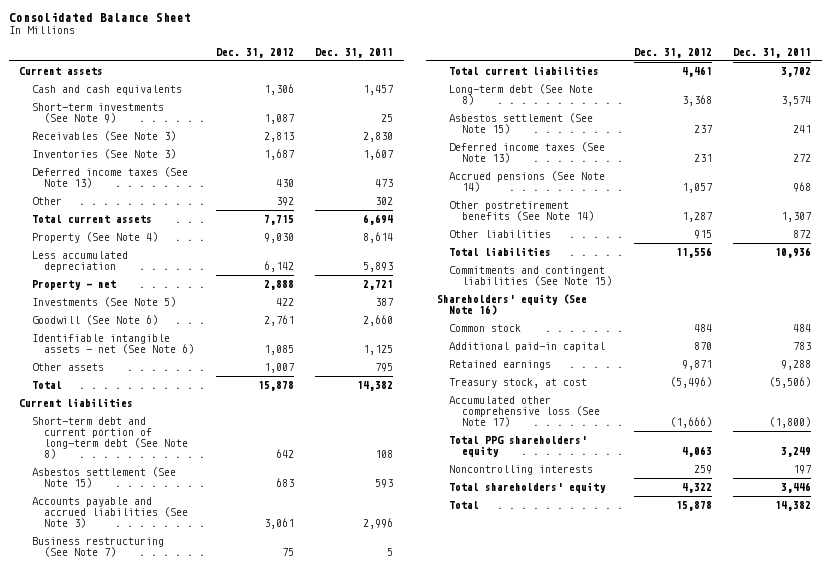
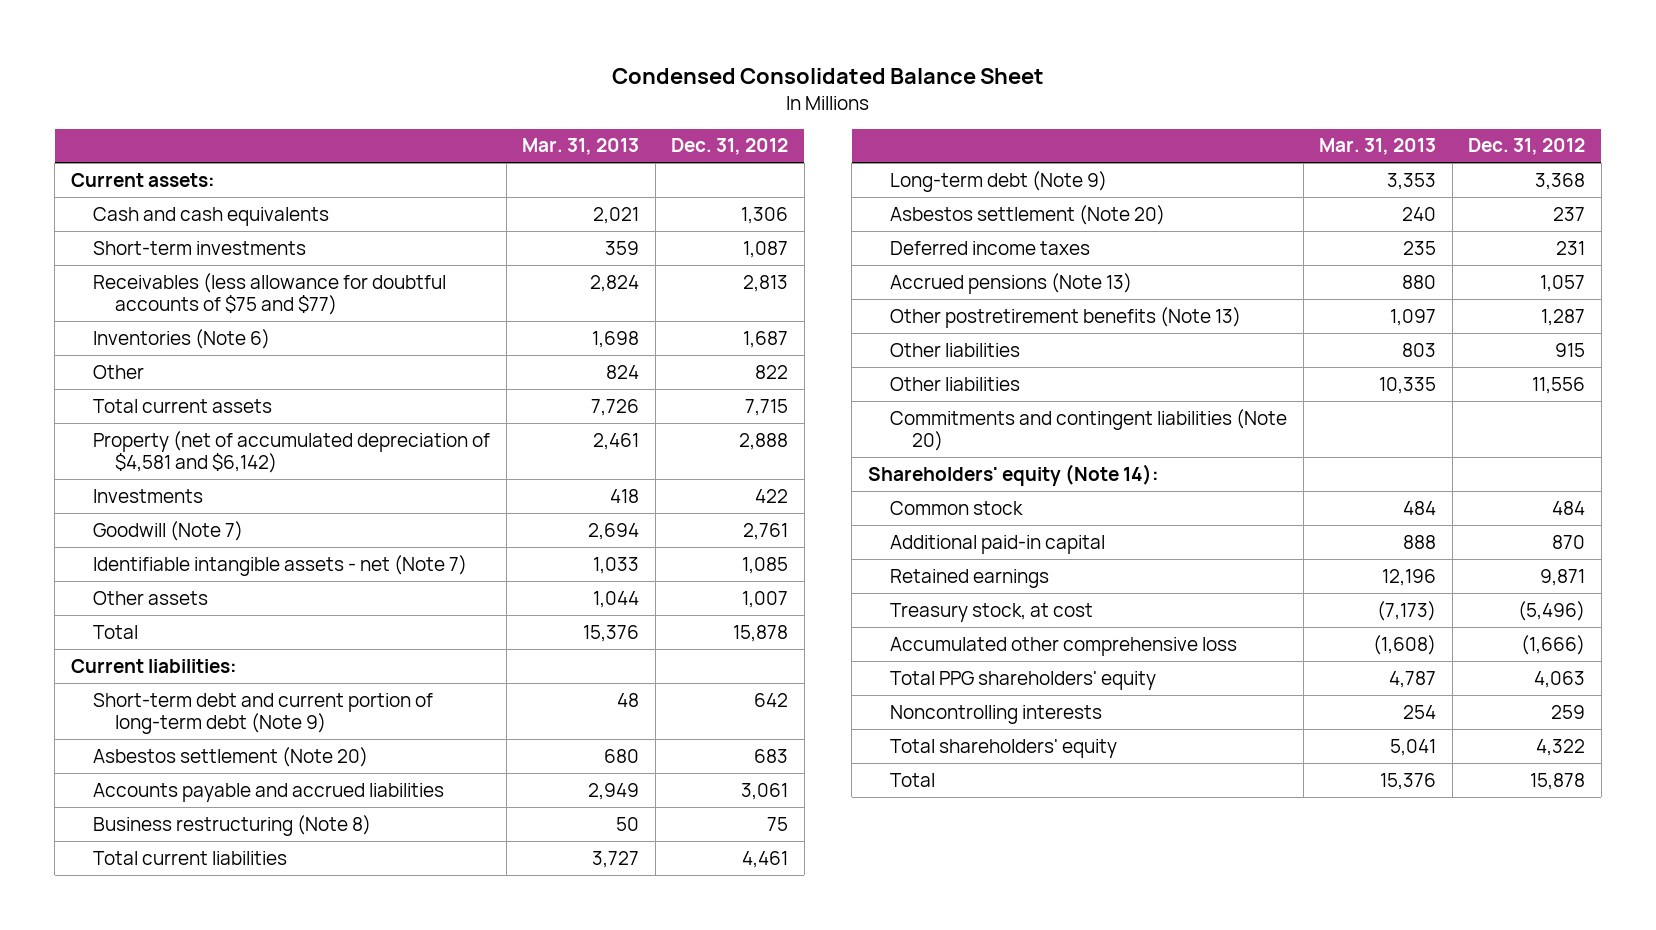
- Consolidated Balance Sheet
+ Condensed Consolidated Balance Sheet
- | Dec. 31, 2012 | Dec. 31, 2011
+ | Mar. 31, 2013 | Dec. 31, 2012
- Current assets
+ Current assets:
- Short-term investments (See Note 9) | 1,087 | 25
- Receivables (See Note 3) | 2,813 | 2,830
- Inventories (See Note 3) | 1,687 | 1,607
- Deferred income taxes (See Note 13) | 430 | 473
- Other | 392 | 302
+ Short-term investments | 359 | 1,087
+ Receivables (less allowance for doubtful accounts of $75 and $77) | 2,824 | 2,813
+ Inventories (Note 6) | 1,698 | 1,687
+ Other | 824 | 822
- Property (See Note 4) | 9,030 | 8,614
- Less accumulated depreciation | 6,142 | 5,893
- Property - net | 2,888 | 2,721
- Investments (See Note 5) | 422 | 387
- Goodwill (See Note 6) | 2,761 | 2,660
- Identifiable intangible assets - net (See Note 6) | 1,085 | 1,125
+ Property (net of accumulated depreciation of $4,581 and $6,142) | 2,461 | 2,888
+ Investments | 418 | 422
+ Goodwill (Note 7) | 2,694 | 2,761
+ Identifiable intangible assets - net (Note 7) | 1,033 | 1,085
- Current liabilities
- Short-term debt and current portion of long-term debt (See Note 8) | 642 | 108
- Asbestos settlement (See Note 15) | 683 | 593
- Accounts payable and accrued liabilities (See Note 3) | 3,061 | 2,996
- Business restructuring (See Note 7) | 75 | 5
+ Current liabilities:
+ Short-term debt and current portion of long-term debt (Note 9) | 48 | 642
+ Asbestos settlement (Note 20) | 680 | 683
+ Accounts payable and accrued liabilities | 2,949 | 3,061
+ Business restructuring (Note 8) | 50 | 75
- Long-term debt (See Note 8) | 3,368 | 3,574
- Asbestos settlement (See Note 15) | 237 | 241
- Deferred income taxes (See Note 13) | 231 | 272
- Accrued pensions (See Note 14) | 1,057 | 968
- Other postretirement benefits (See Note 14) | 1,287 | 1,307
+ Long-term debt (Note 9) | 3,353 | 3,368
+ Asbestos settlement (Note 20) | 240 | 237
+ Deferred income taxes | 235 | 231
+ Accrued pensions (Note 13) | 880 | 1,057
+ Other postretirement benefits (Note 13) | 1,097 | 1,287
- Total liabilities | 11,556 | 10,936
- Commitments and contingent liabilities (See Note 15)
- Shareholders' equity (See Note 16)
+ Other liabilities | 10,335 | 11,556
+ Commitments and contingent liabilities (Note 20)
+ Shareholders' equity (Note 14):
- Accumulated other comprehensive loss (See Note 17) | (1,666) | (1,800)
+ Accumulated other comprehensive loss | (1,608) | (1,666)

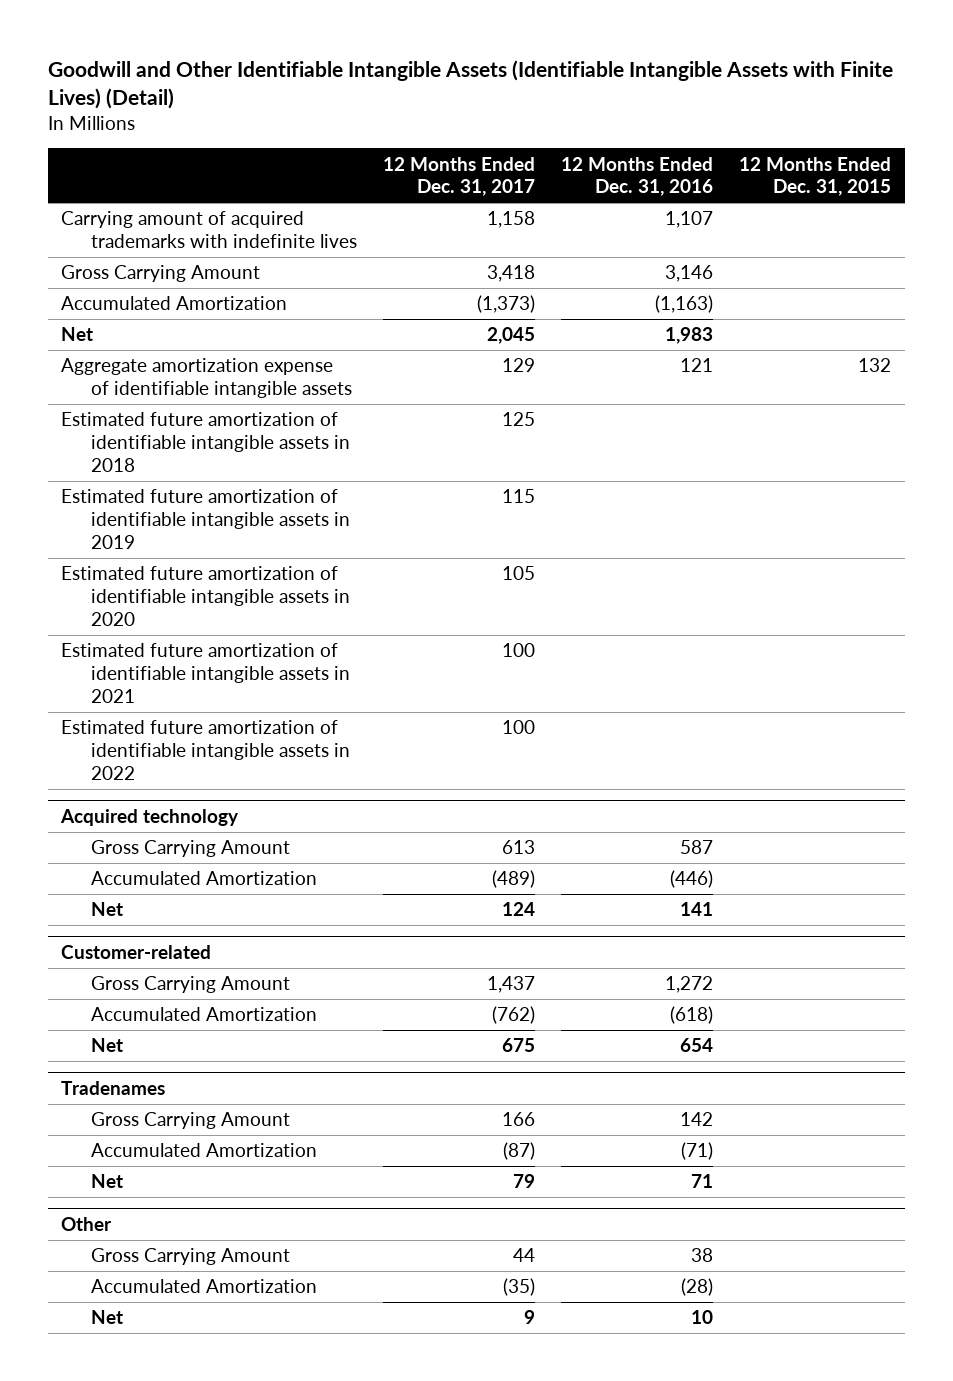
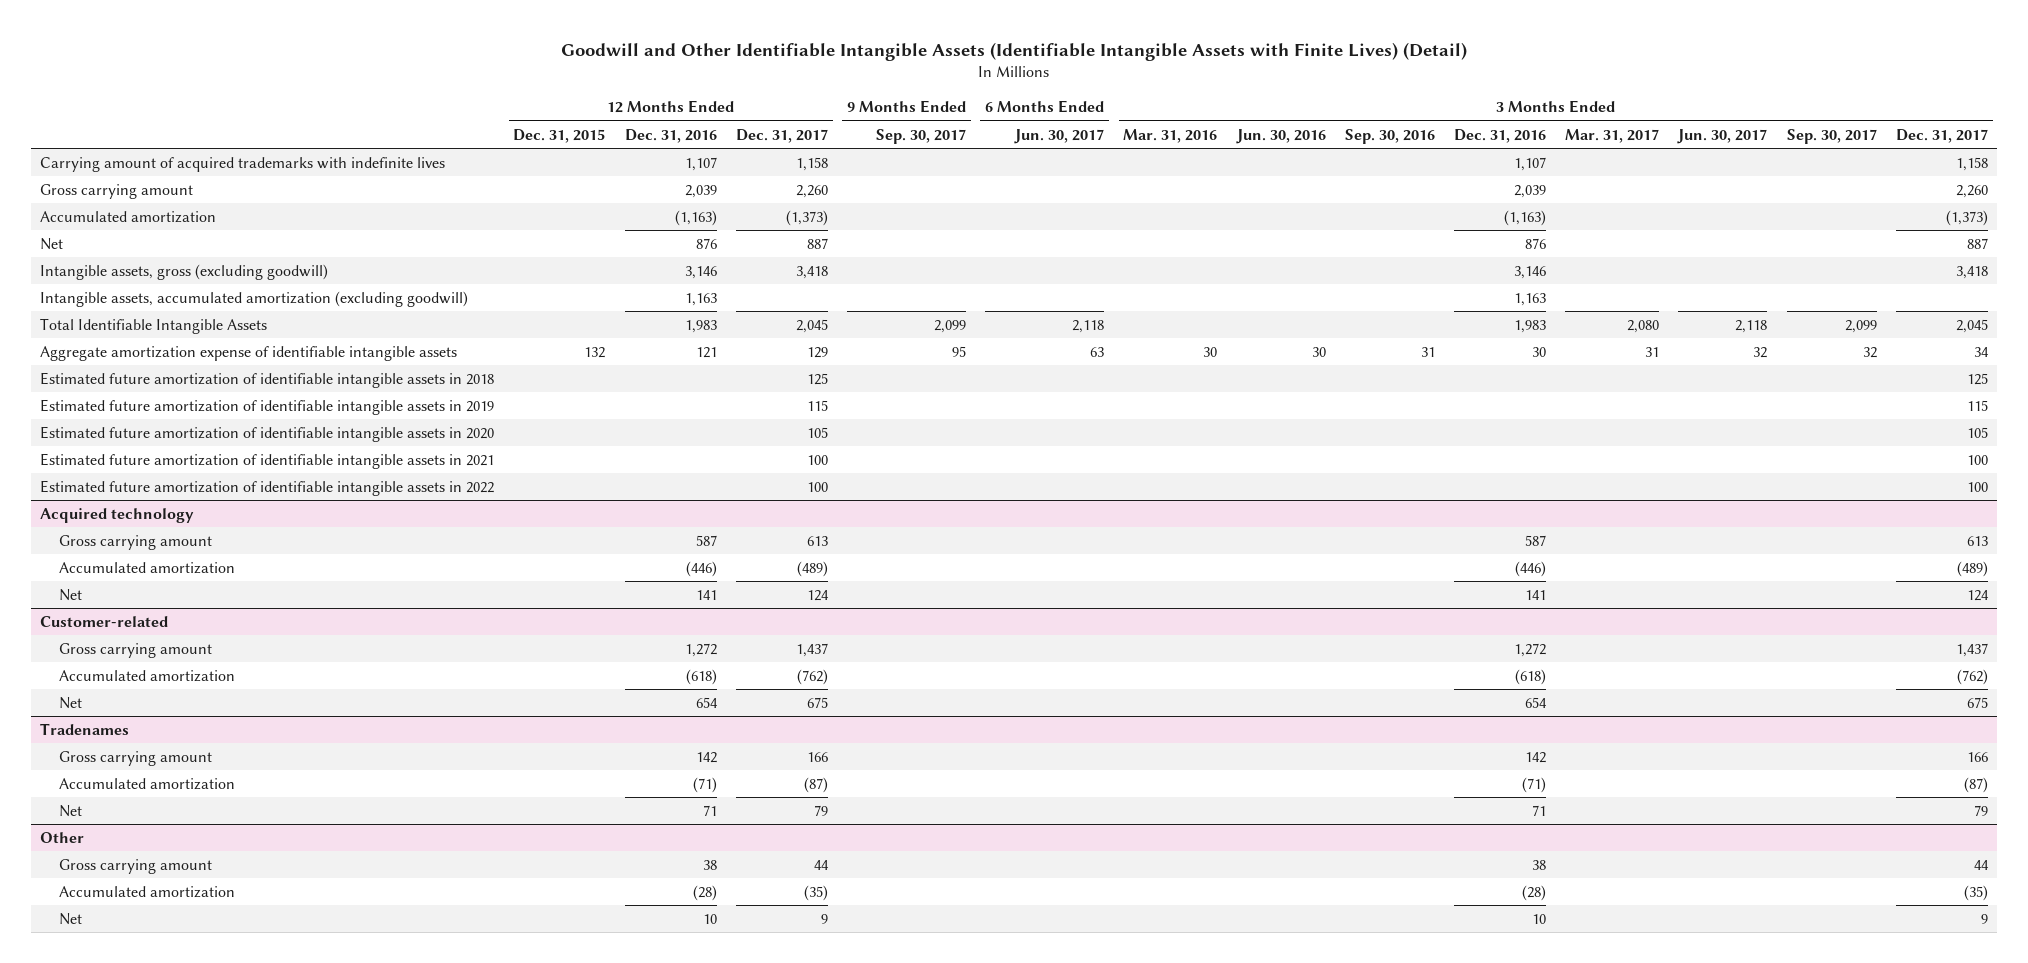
- | 12 Months Ended Dec. 31, 2017 | 12 Months Ended Dec. 31, 2016 | 12 Months Ended Dec. 31, 2015
+ | 12 Months Ended Dec. 31, 2015 | 12 Months Ended Dec. 31, 2016 | 12 Months Ended Dec. 31, 2017 | 9 Months Ended Sep. 30, 2017 | 6 Months Ended Jun. 30, 2017 | 3 Months Ended Mar. 31, 2016 | 3 Months Ended Jun. 30, 2016 | 3 Months Ended Sep. 30, 2016 | 3 Months Ended Dec. 31, 2016 | 3 Months Ended Mar. 31, 2017 | 3 Months Ended Jun. 30, 2017 | 3 Months Ended Sep. 30, 2017 | 3 Months Ended Dec. 31, 2017
- Gross Carrying Amount | 3,418 | 3,146 |
- Accumulated Amortization | (1,373) | (1,163) |
- Net | 2,045 | 1,983 |
+ Gross carrying amount | | 2,039 | 2,260 | | | | | | 2,039 | | | | 2,260
+ Accumulated amortization | | (1,163) | (1,373) | | | | | | (1,163) | | | | (1,373)
+ Net | | 876 | 887 | | | | | | 876 | | | | 887
+ Intangible assets, gross (excluding goodwill) | | 3,146 | 3,418 | | | | | | 3,146 | | | | 3,418
+ Intangible assets, accumulated amortization (excluding goodwill) | | 1,163 | | | | | | | 1,163 | | | |
+ Total Identifiable Intangible Assets | | 1,983 | 2,045 | 2,099 | 2,118 | | | | 1,983 | 2,080 | 2,118 | 2,099 | 2,045
@ Acquired technology
- Gross Carrying Amount | 613 | 587 |
- Accumulated Amortization | (489) | (446) |
+ Gross carrying amount | | 587 | 613 | | | | | | 587 | | | | 613
+ Accumulated amortization | | (446) | (489) | | | | | | (446) | | | | (489)
@ Customer-related
- Gross Carrying Amount | 1,437 | 1,272 |
- Accumulated Amortization | (762) | (618) |
+ Gross carrying amount | | 1,272 | 1,437 | | | | | | 1,272 | | | | 1,437
+ Accumulated amortization | | (618) | (762) | | | | | | (618) | | | | (762)
@ Tradenames
- Gross Carrying Amount | 166 | 142 |
- Accumulated Amortization | (87) | (71) |
+ Gross carrying amount | | 142 | 166 | | | | | | 142 | | | | 166
+ Accumulated amortization | | (71) | (87) | | | | | | (71) | | | | (87)
@ Other
- Gross Carrying Amount | 44 | 38 |
- Accumulated Amortization | (35) | (28) |
+ Gross carrying amount | | 38 | 44 | | | | | | 38 | | | | 44
+ Accumulated amortization | | (28) | (35) | | | | | | (28) | | | | (35)

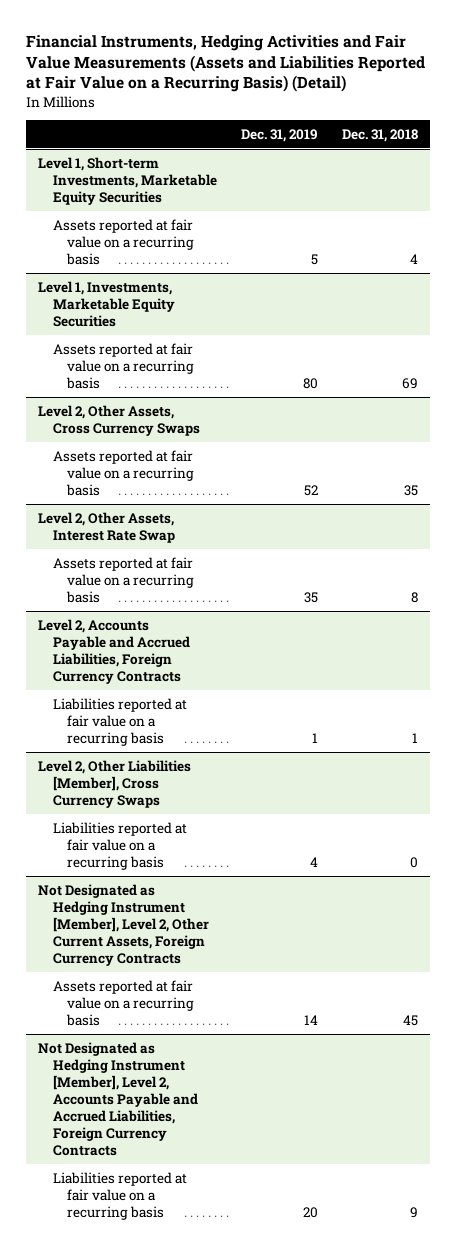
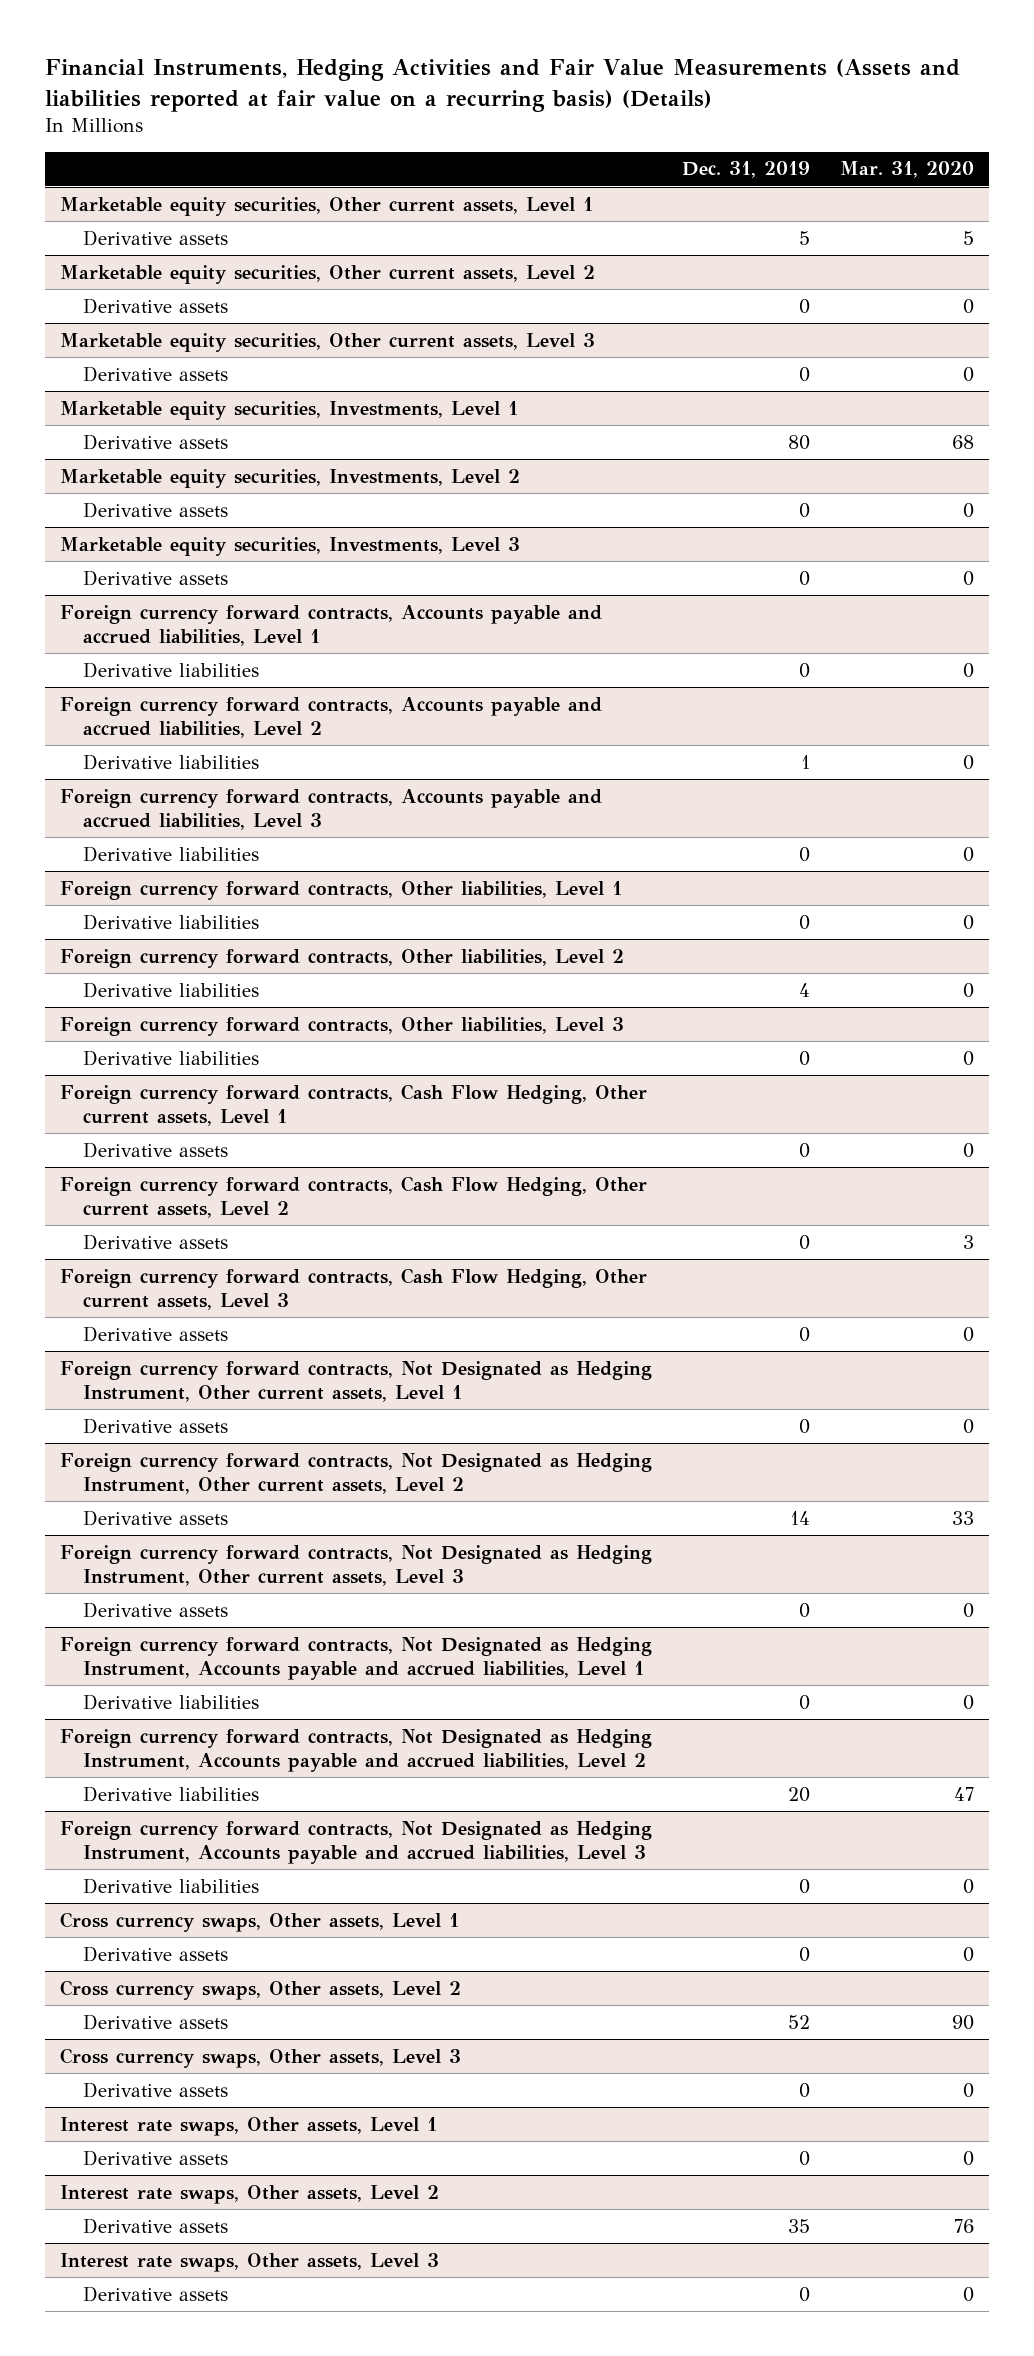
- Financial Instruments, Hedging Activities and Fair Value Measurements (Assets and Liabilities Reported at Fair Value on a Recurring Basis) (Detail)
+ Financial Instruments, Hedging Activities and Fair Value Measurements (Assets and liabilities reported at fair value on a recurring basis) (Details)
- | Dec. 31, 2019 | Dec. 31, 2018
+ | Dec. 31, 2019 | Mar. 31, 2020
- Level 1, Short-term Investments, Marketable Equity Securities
- Assets reported at fair value on a recurring basis | 5 | 4
- Level 1, Investments, Marketable Equity Securities
- Assets reported at fair value on a recurring basis | 80 | 69
- Level 2, Other Assets, Cross Currency Swaps
- Assets reported at fair value on a recurring basis | 52 | 35
- Level 2, Other Assets, Interest Rate Swap
- Assets reported at fair value on a recurring basis | 35 | 8
- Level 2, Accounts Payable and Accrued Liabilities, Foreign Currency Contracts
- Liabilities reported at fair value on a recurring basis | 1 | 1
- Level 2, Other Liabilities [Member], Cross Currency Swaps
- Liabilities reported at fair value on a recurring basis | 4 | 0
- Not Designated as Hedging Instrument [Member], Level 2, Other Current Assets, Foreign Currency Contracts
- Assets reported at fair value on a recurring basis | 14 | 45
- Not Designated as Hedging Instrument [Member], Level 2, Accounts Payable and Accrued Liabilities, Foreign Currency Contracts
- Liabilities reported at fair value on a recurring basis | 20 | 9
+ Marketable equity securities, Other current assets, Level 1
+ Derivative assets | 5 | 5
+ Marketable equity securities, Other current assets, Level 2
+ Derivative assets | 0 | 0
+ Marketable equity securities, Other current assets, Level 3
+ Derivative assets | 0 | 0
+ Marketable equity securities, Investments, Level 1
+ Derivative assets | 80 | 68
+ Marketable equity securities, Investments, Level 2
+ Derivative assets | 0 | 0
+ Marketable equity securities, Investments, Level 3
+ Derivative assets | 0 | 0
+ Foreign currency forward contracts, Accounts payable and accrued liabilities, Level 1
+ Derivative liabilities | 0 | 0
+ Foreign currency forward contracts, Accounts payable and accrued liabilities, Level 2
+ Derivative liabilities | 1 | 0
+ Foreign currency forward contracts, Accounts payable and accrued liabilities, Level 3
+ Derivative liabilities | 0 | 0
+ Foreign currency forward contracts, Other liabilities, Level 1
+ Derivative liabilities | 0 | 0
+ Foreign currency forward contracts, Other liabilities, Level 2
+ Derivative liabilities | 4 | 0
+ Foreign currency forward contracts, Other liabilities, Level 3
+ Derivative liabilities | 0 | 0
+ Foreign currency forward contracts, Cash Flow Hedging, Other current assets, Level 1
+ Derivative assets | 0 | 0
+ Foreign currency forward contracts, Cash Flow Hedging, Other current assets, Level 2
+ Derivative assets | 0 | 3
+ Foreign currency forward contracts, Cash Flow Hedging, Other current assets, Level 3
+ Derivative assets | 0 | 0
+ Foreign currency forward contracts, Not Designated as Hedging Instrument, Other current assets, Level 1
+ Derivative assets | 0 | 0
+ Foreign currency forward contracts, Not Designated as Hedging Instrument, Other current assets, Level 2
+ Derivative assets | 14 | 33
+ Foreign currency forward contracts, Not Designated as Hedging Instrument, Other current assets, Level 3
+ Derivative assets | 0 | 0
+ Foreign currency forward contracts, Not Designated as Hedging Instrument, Accounts payable and accrued liabilities, Level 1
+ Derivative liabilities | 0 | 0
+ Foreign currency forward contracts, Not Designated as Hedging Instrument, Accounts payable and accrued liabilities, Level 2
+ Derivative liabilities | 20 | 47
+ Foreign currency forward contracts, Not Designated as Hedging Instrument, Accounts payable and accrued liabilities, Level 3
+ Derivative liabilities | 0 | 0
+ Cross currency swaps, Other assets, Level 1
+ Derivative assets | 0 | 0
+ Cross currency swaps, Other assets, Level 2
+ Derivative assets | 52 | 90
+ Cross currency swaps, Other assets, Level 3
+ Derivative assets | 0 | 0
+ Interest rate swaps, Other assets, Level 1
+ Derivative assets | 0 | 0
+ Interest rate swaps, Other assets, Level 2
+ Derivative assets | 35 | 76
+ Interest rate swaps, Other assets, Level 3
+ Derivative assets | 0 | 0

